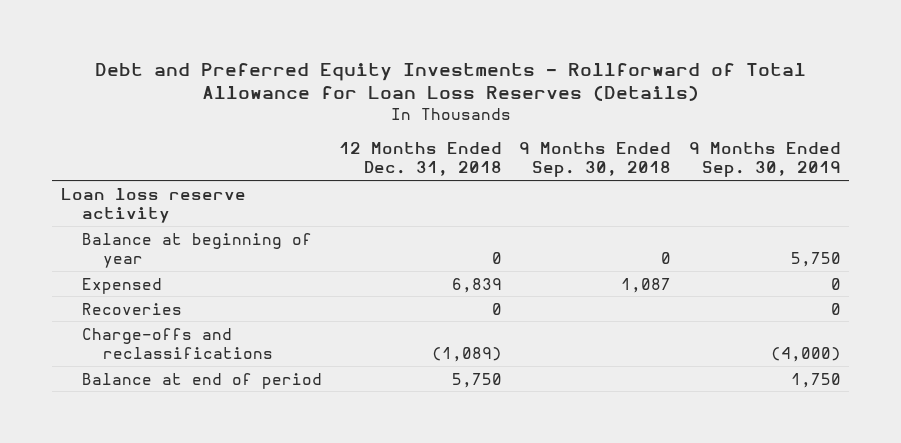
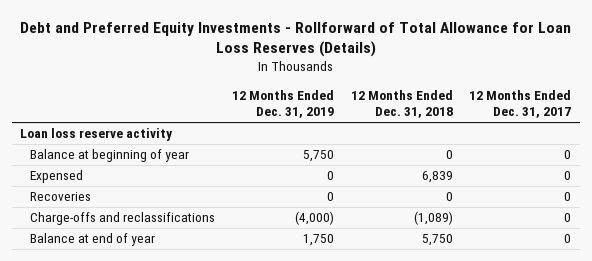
- | 12 Months Ended Dec. 31, 2018 | 9 Months Ended Sep. 30, 2018 | 9 Months Ended Sep. 30, 2019
+ | 12 Months Ended Dec. 31, 2019 | 12 Months Ended Dec. 31, 2018 | 12 Months Ended Dec. 31, 2017
- Balance at end of period | 5,750 | | 1,750
+ Balance at end of year | 1,750 | 5,750 | 0

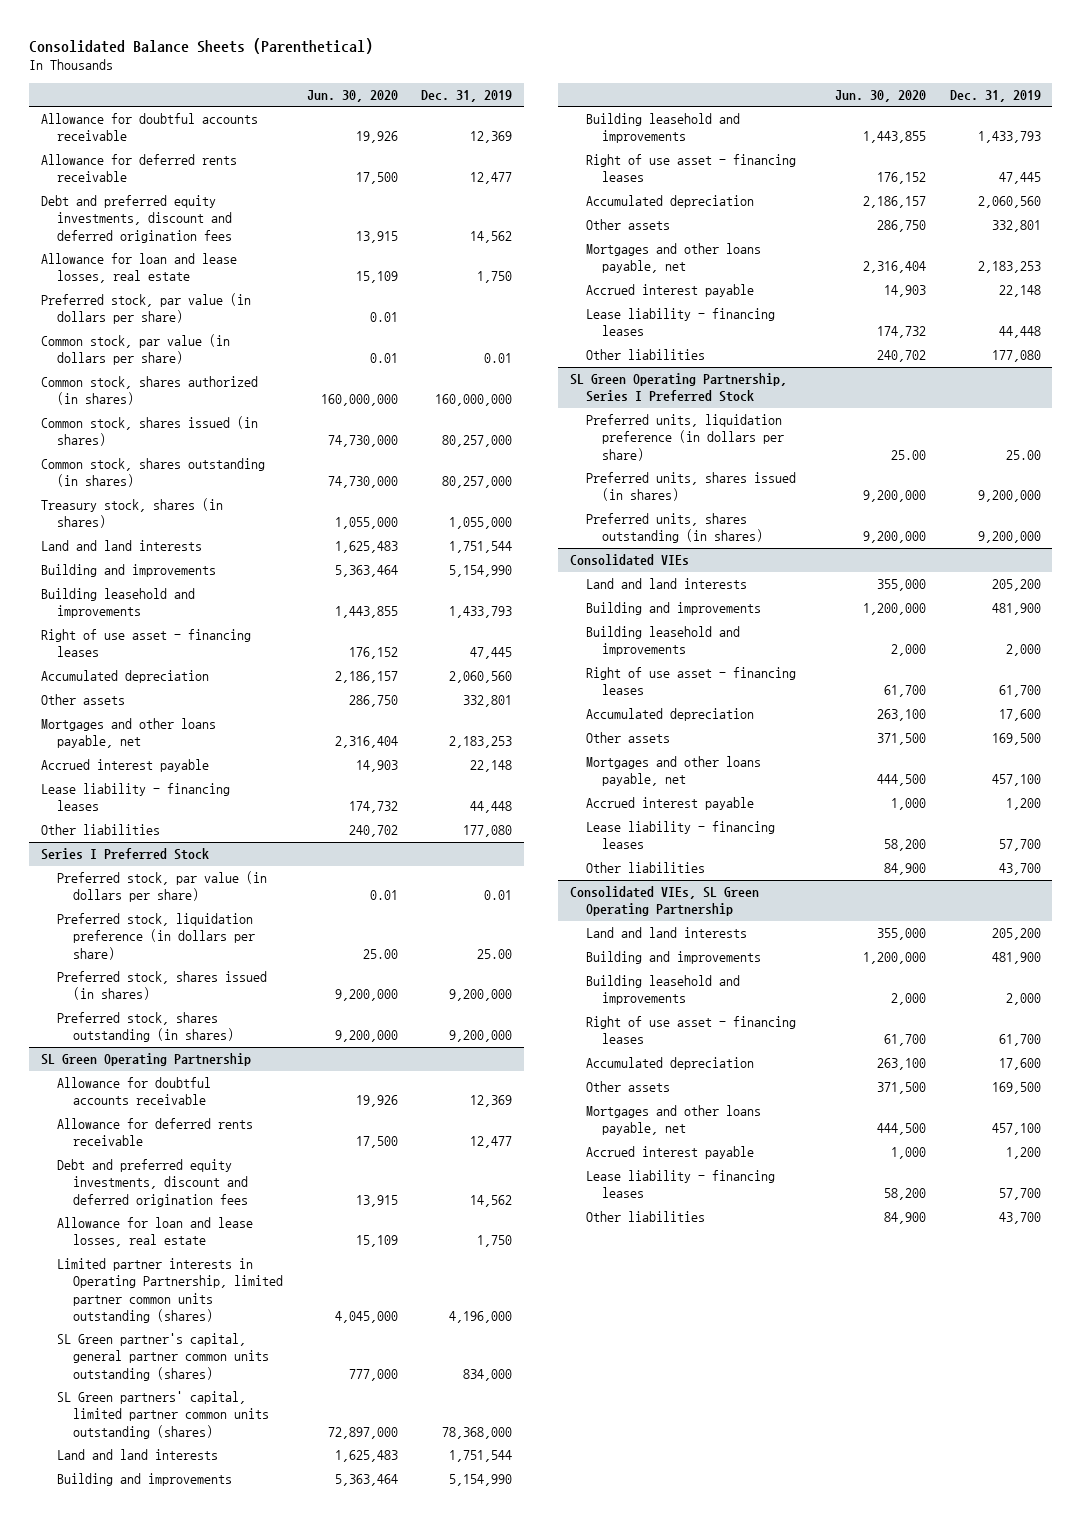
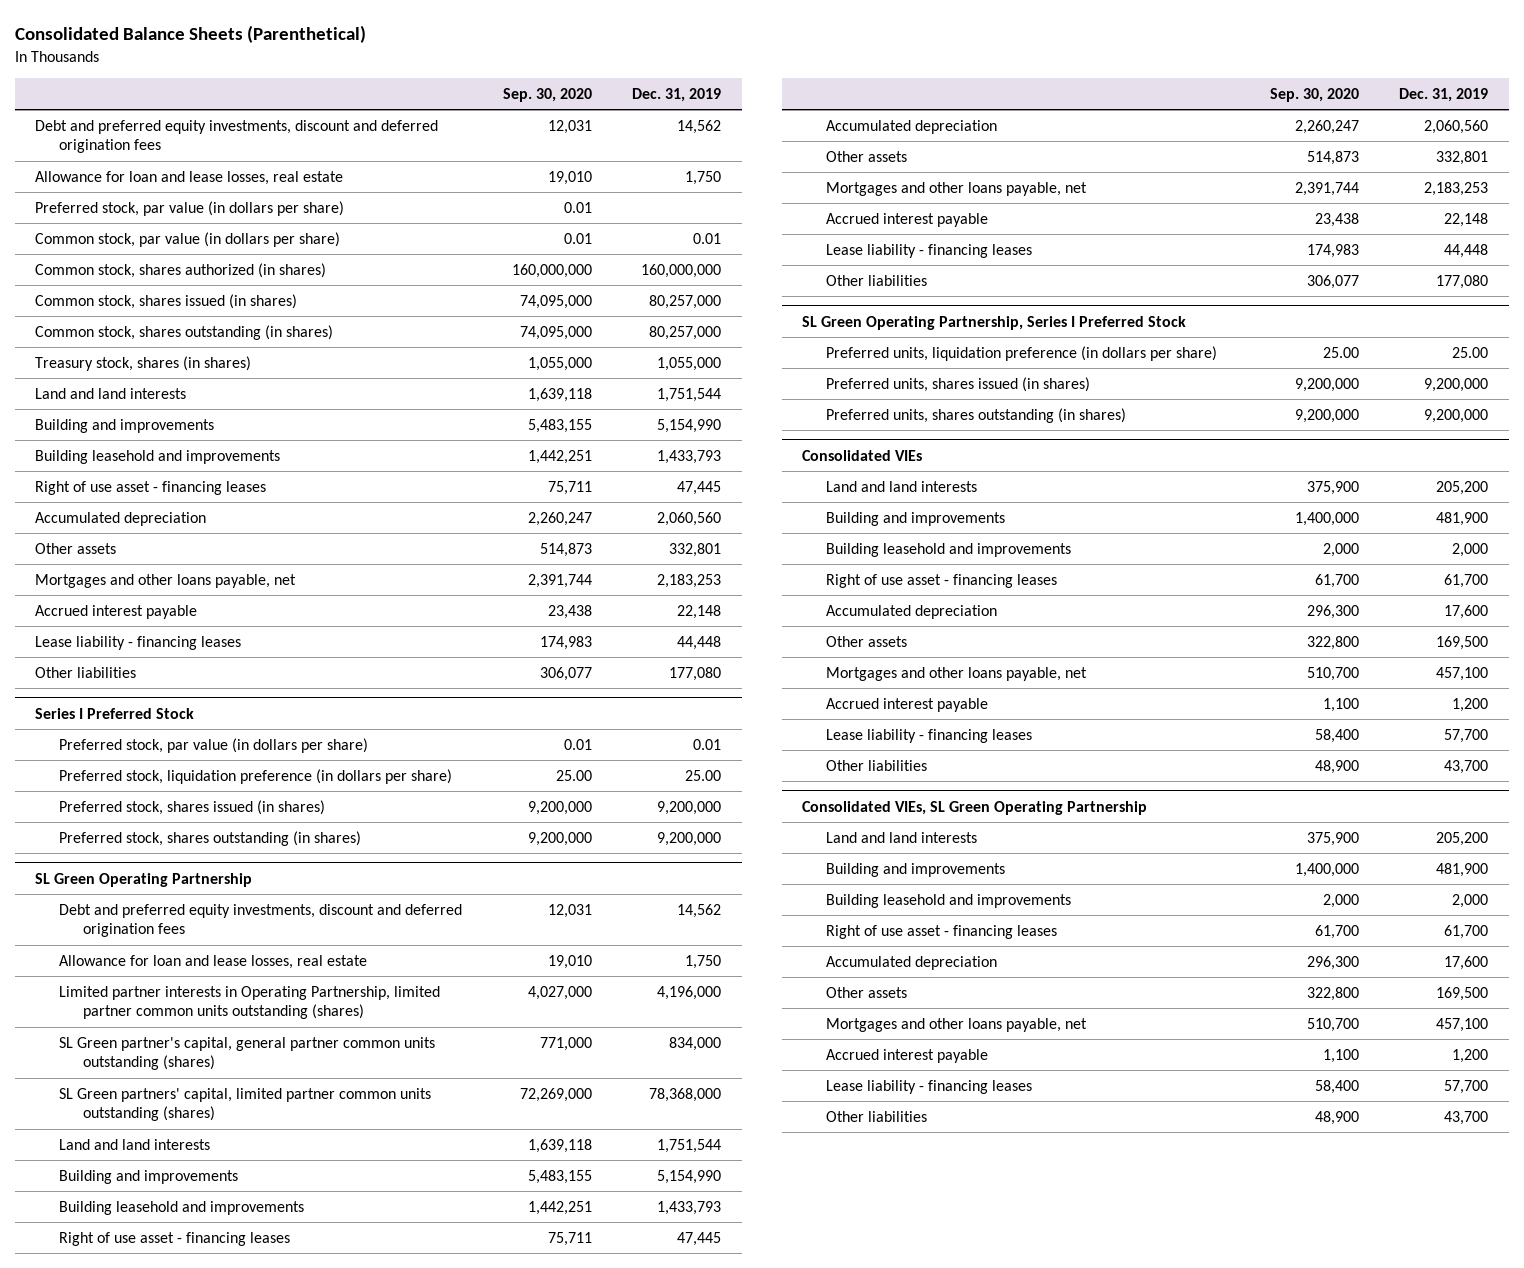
- | Jun. 30, 2020 | Dec. 31, 2019
+ | Sep. 30, 2020 | Dec. 31, 2019
- Allowance for doubtful accounts receivable | 19,926 | 12,369
- Allowance for deferred rents receivable | 17,500 | 12,477
@ SL Green Operating Partnership
- Allowance for doubtful accounts receivable | 19,926 | 12,369
- Allowance for deferred rents receivable | 17,500 | 12,477

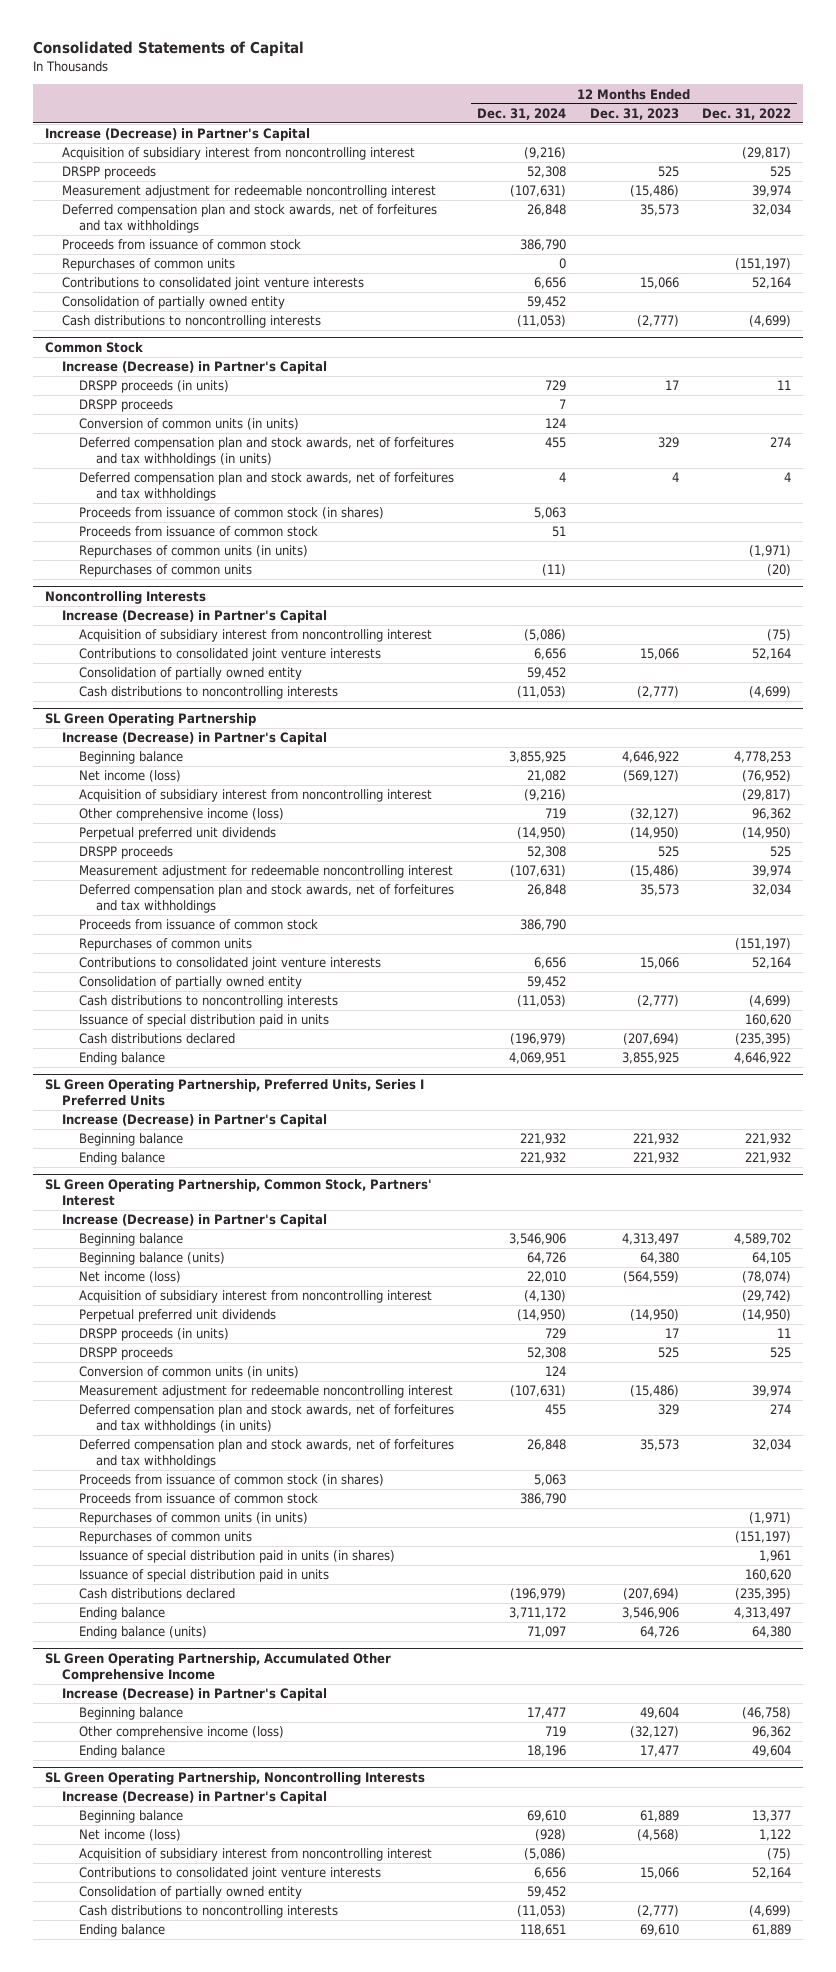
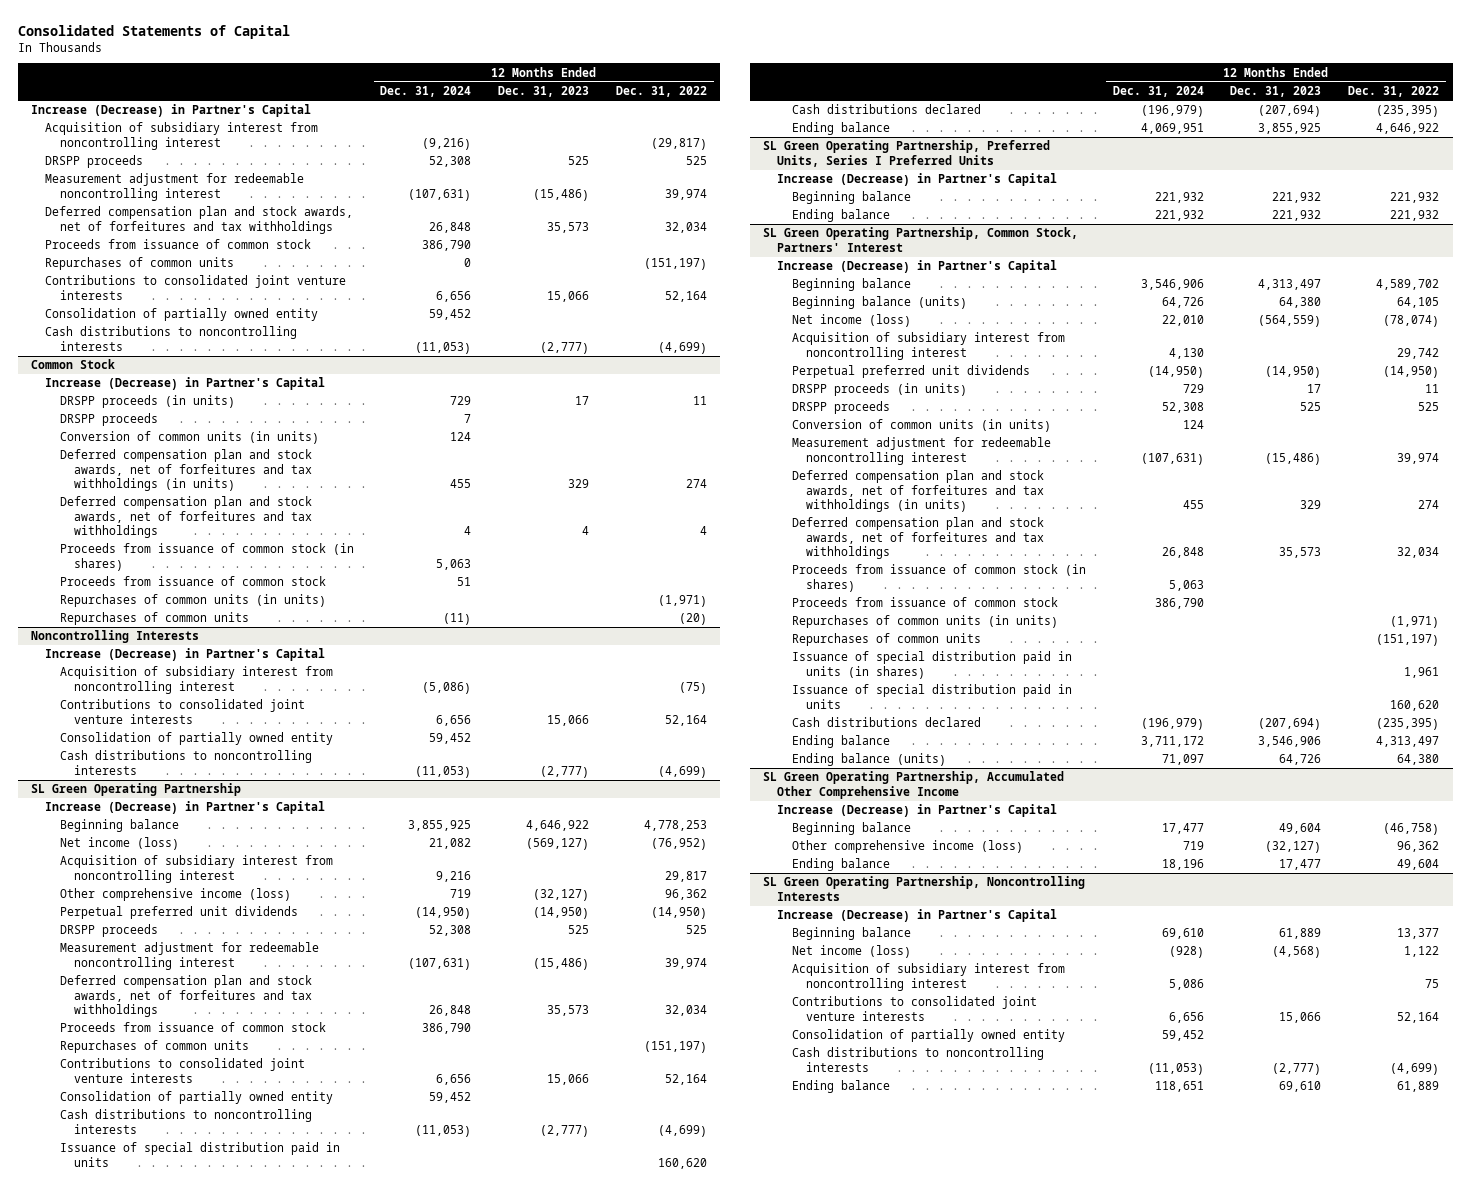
@ SL Green Operating Partnership
- Acquisition of subsidiary interest from noncontrolling interest | (9,216) | | (29,817)
+ Acquisition of subsidiary interest from noncontrolling interest | 9,216 | | 29,817
@ SL Green Operating Partnership, Common Stock, Partners' Interest
- Acquisition of subsidiary interest from noncontrolling interest | (4,130) | | (29,742)
+ Acquisition of subsidiary interest from noncontrolling interest | 4,130 | | 29,742
@ SL Green Operating Partnership, Noncontrolling Interests
- Acquisition of subsidiary interest from noncontrolling interest | (5,086) | | (75)
+ Acquisition of subsidiary interest from noncontrolling interest | 5,086 | | 75

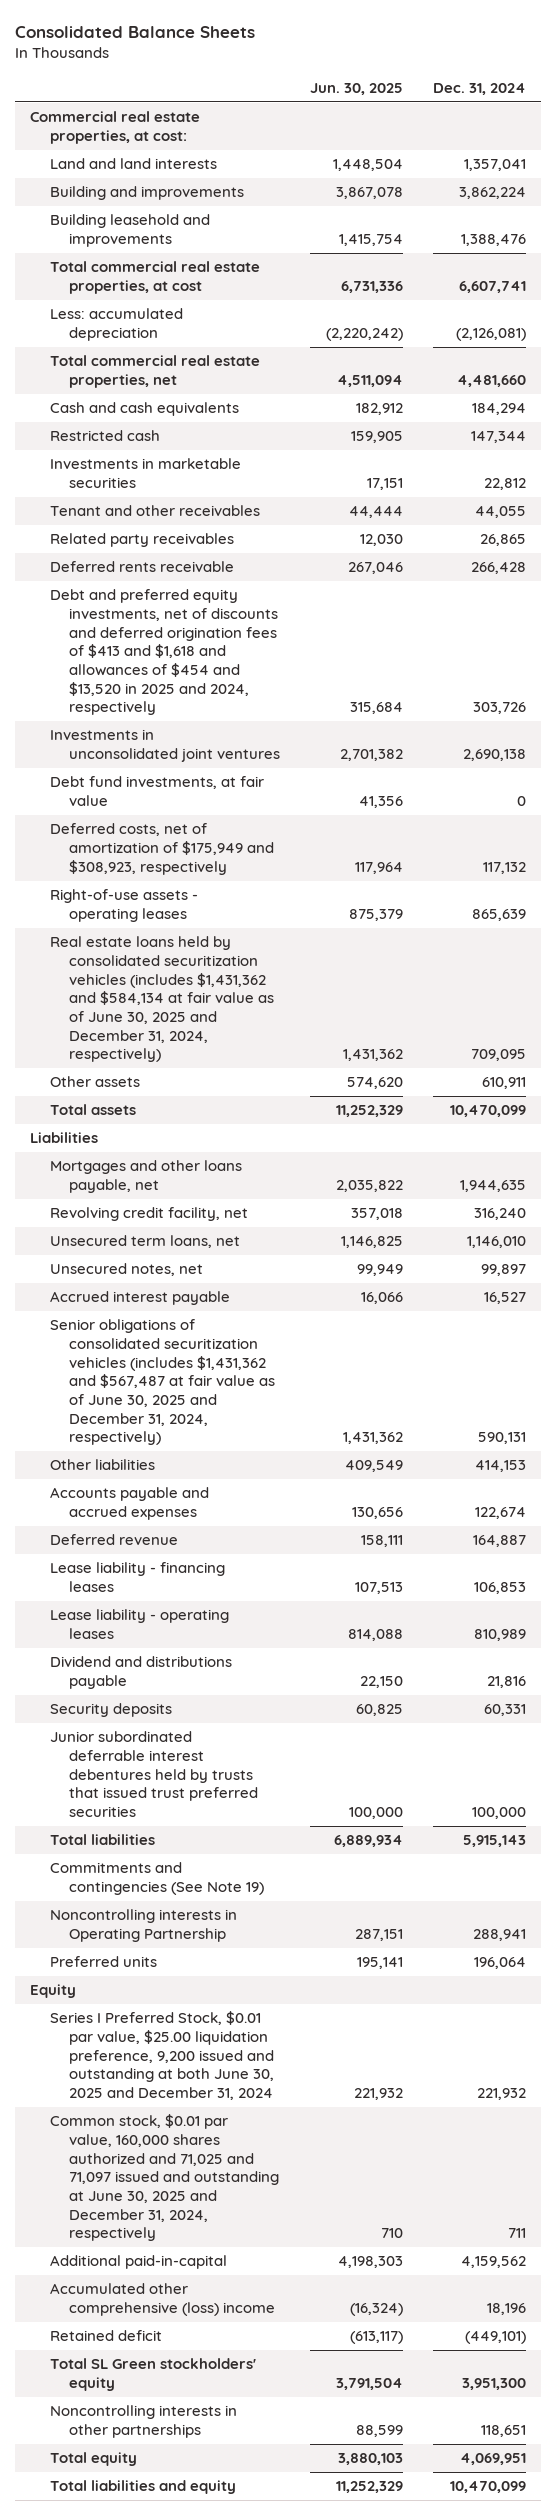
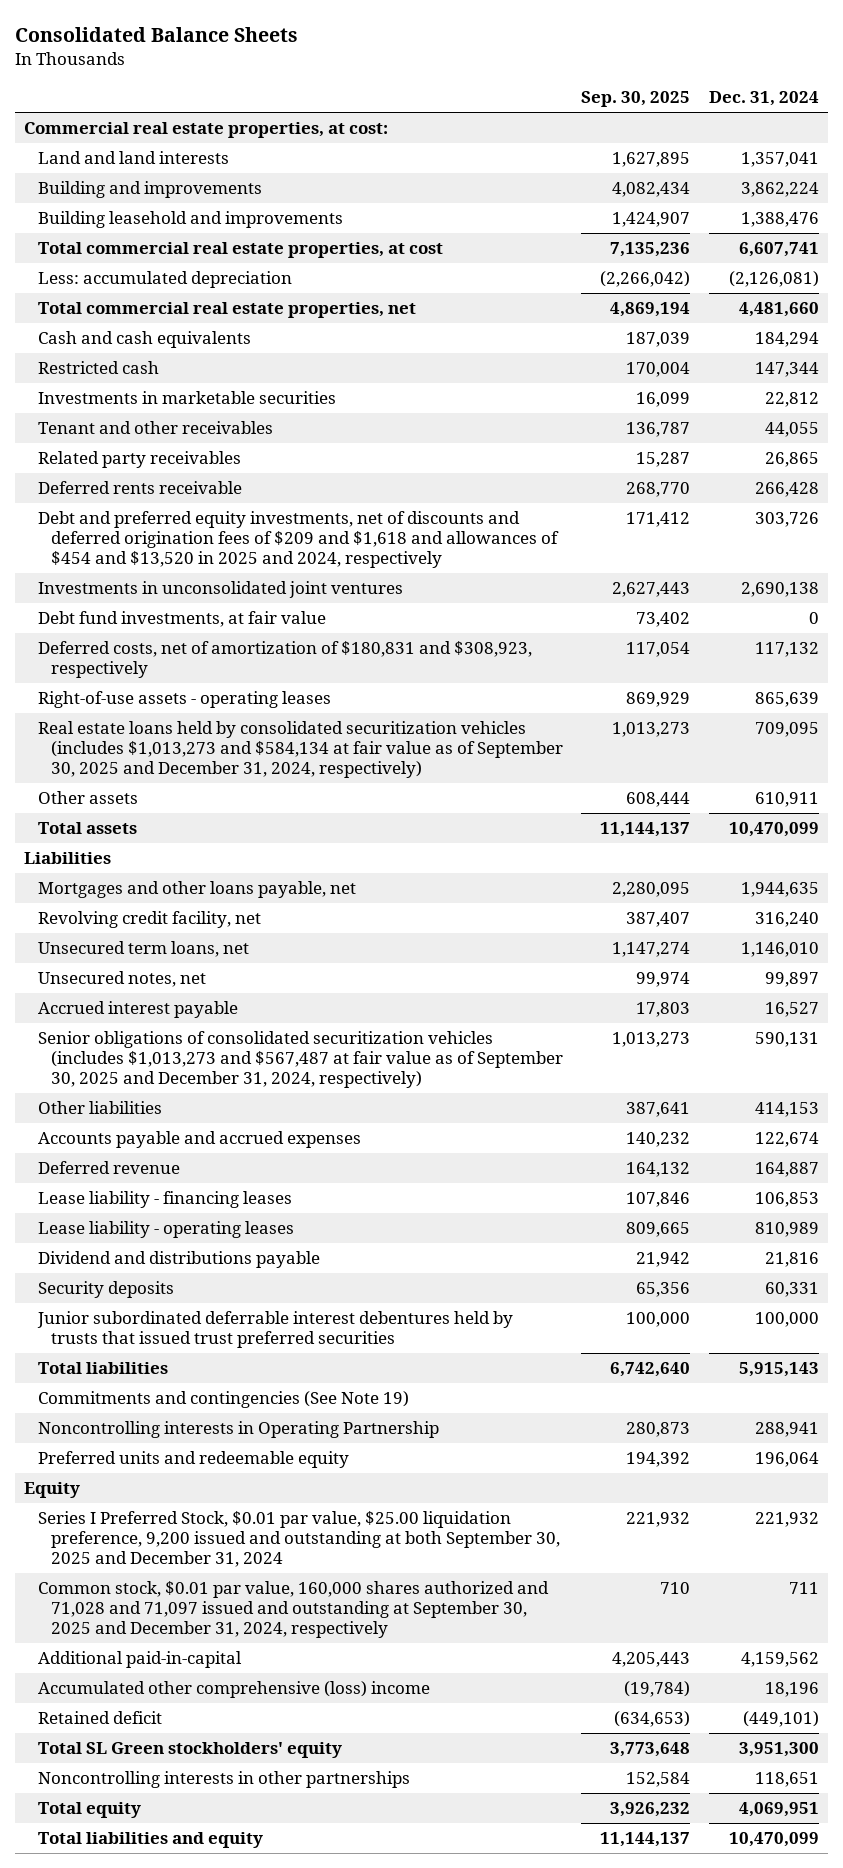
- | Jun. 30, 2025 | Dec. 31, 2024
+ | Sep. 30, 2025 | Dec. 31, 2024
- Debt and preferred equity investments, net of discounts and deferred origination fees of $413 and $1,618 and allowances of $454 and $13,520 in 2025 and 2024, respectively | 315,684 | 303,726
+ Debt and preferred equity investments, net of discounts and deferred origination fees of $209 and $1,618 and allowances of $454 and $13,520 in 2025 and 2024, respectively | 171,412 | 303,726
- Deferred costs, net of amortization of $175,949 and $308,923, respectively | 117,964 | 117,132
+ Deferred costs, net of amortization of $180,831 and $308,923, respectively | 117,054 | 117,132
- Real estate loans held by consolidated securitization vehicles (includes $1,431,362 and $584,134 at fair value as of June 30, 2025 and December 31, 2024, respectively) | 1,431,362 | 709,095
+ Real estate loans held by consolidated securitization vehicles (includes $1,013,273 and $584,134 at fair value as of September 30, 2025 and December 31, 2024, respectively) | 1,013,273 | 709,095
- Senior obligations of consolidated securitization vehicles (includes $1,431,362 and $567,487 at fair value as of June 30, 2025 and December 31, 2024, respectively) | 1,431,362 | 590,131
+ Senior obligations of consolidated securitization vehicles (includes $1,013,273 and $567,487 at fair value as of September 30, 2025 and December 31, 2024, respectively) | 1,013,273 | 590,131
- Preferred units | 195,141 | 196,064
+ Preferred units and redeemable equity | 194,392 | 196,064
- Series I Preferred Stock, $0.01 par value, $25.00 liquidation preference, 9,200 issued and outstanding at both June 30, 2025 and December 31, 2024 | 221,932 | 221,932
- Common stock, $0.01 par value, 160,000 shares authorized and 71,025 and 71,097 issued and outstanding at June 30, 2025 and December 31, 2024, respectively | 710 | 711
+ Series I Preferred Stock, $0.01 par value, $25.00 liquidation preference, 9,200 issued and outstanding at both September 30, 2025 and December 31, 2024 | 221,932 | 221,932
+ Common stock, $0.01 par value, 160,000 shares authorized and 71,028 and 71,097 issued and outstanding at September 30, 2025 and December 31, 2024, respectively | 710 | 711

